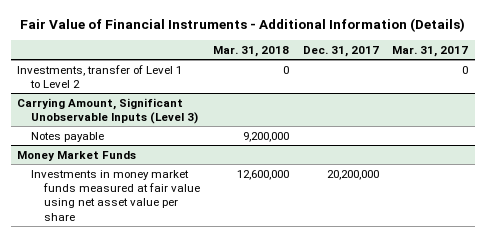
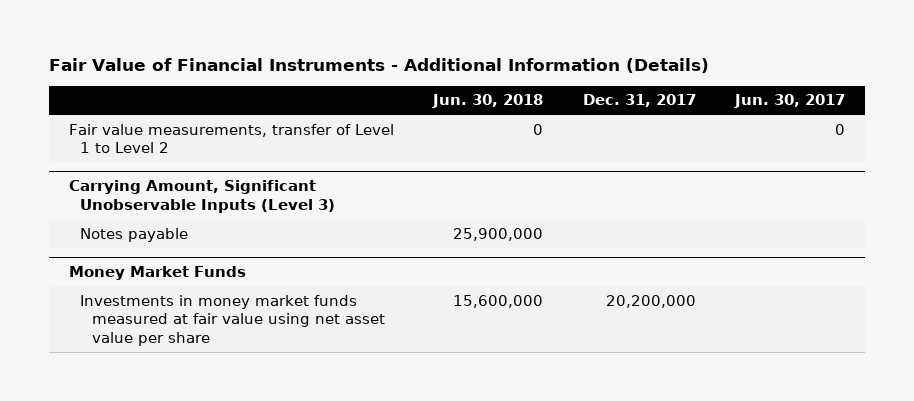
- | Mar. 31, 2018 | Dec. 31, 2017 | Mar. 31, 2017
+ | Jun. 30, 2018 | Dec. 31, 2017 | Jun. 30, 2017
- Investments, transfer of Level 1 to Level 2 | 0 | | 0
+ Fair value measurements, transfer of Level 1 to Level 2 | 0 | | 0

